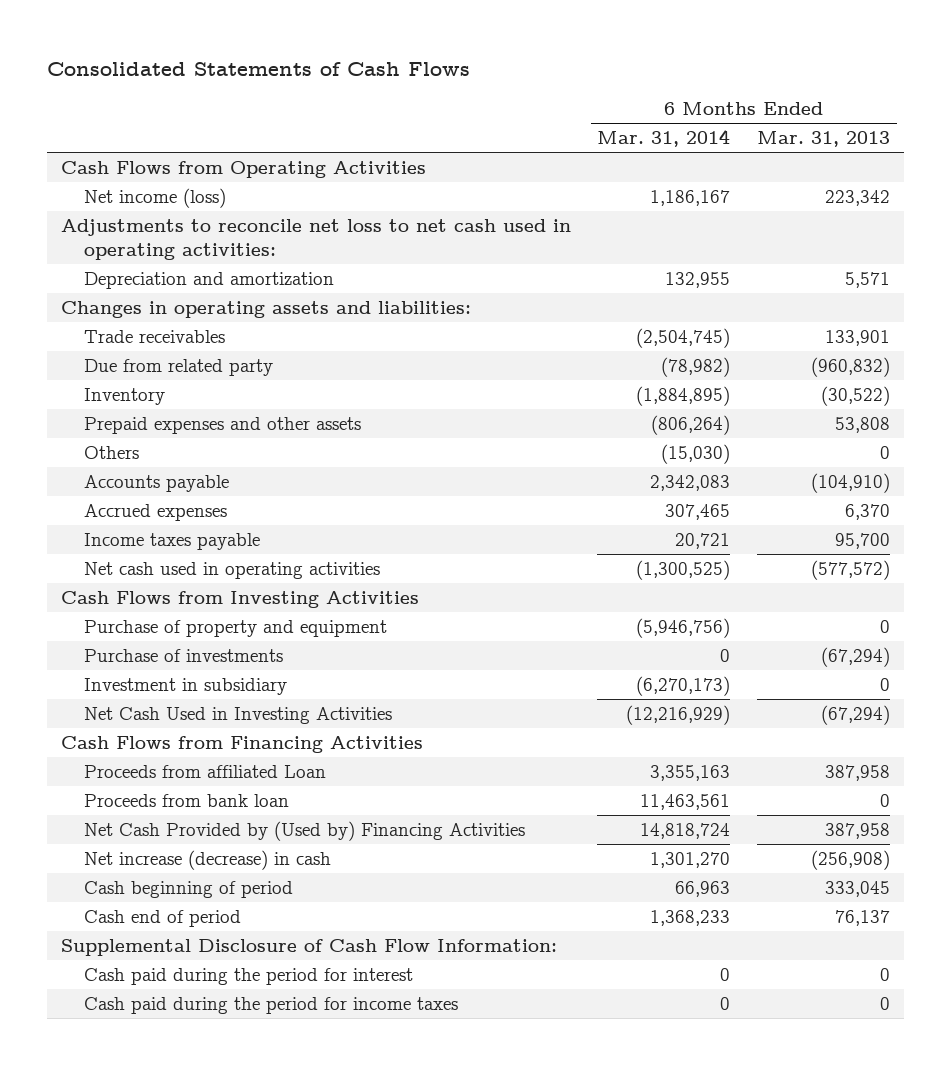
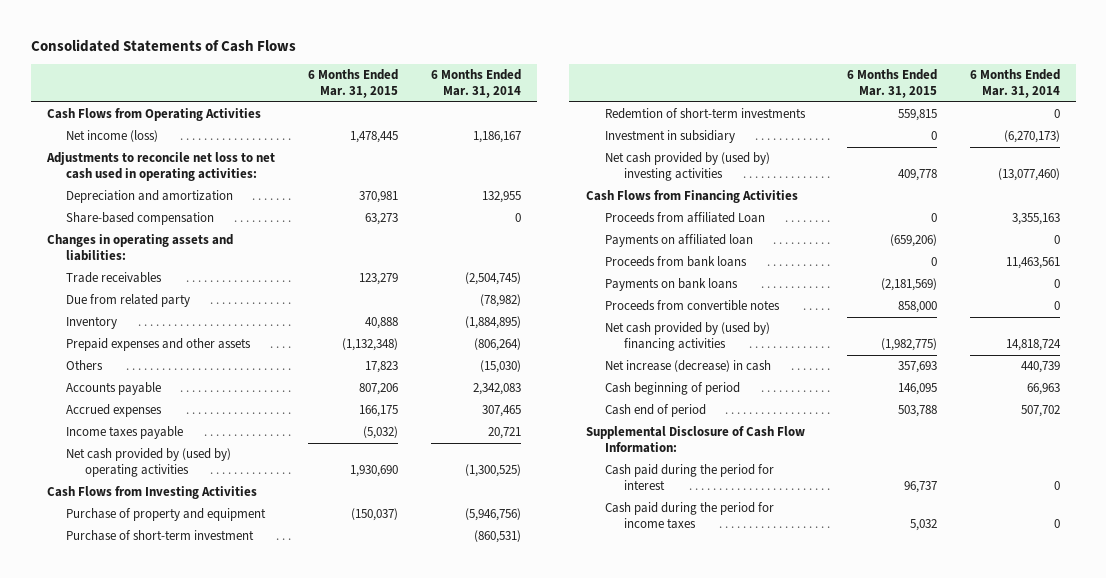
- | 6 Months Ended Mar. 31, 2014 | 6 Months Ended Mar. 31, 2013
+ | 6 Months Ended Mar. 31, 2015 | 6 Months Ended Mar. 31, 2014
+ Share-based compensation | 63,273 | 0
- Net cash used in operating activities | (1,300,525) | (577,572)
+ Net cash provided by (used by) operating activities | 1,930,690 | (1,300,525)
- Purchase of investments | 0 | (67,294)
+ Purchase of short-term investment | | (860,531)
+ Redemtion of short-term investments | 559,815 | 0
- Net Cash Used in Investing Activities | (12,216,929) | (67,294)
+ Net cash provided by (used by) investing activities | 409,778 | (13,077,460)
- Proceeds from bank loan | 11,463,561 | 0
- Net Cash Provided by (Used by) Financing Activities | 14,818,724 | 387,958
- Net increase (decrease) in cash | 1,301,270 | (256,908)
+ Payments on affiliated loan | (659,206) | 0
+ Proceeds from bank loans | 0 | 11,463,561
+ Payments on bank loans | (2,181,569) | 0
+ Proceeds from convertible notes | 858,000 | 0
+ Net cash provided by (used by) financing activities | (1,982,775) | 14,818,724
+ Net increase (decrease) in cash | 357,693 | 440,739
- Cash end of period | 1,368,233 | 76,137
+ Cash end of period | 503,788 | 507,702

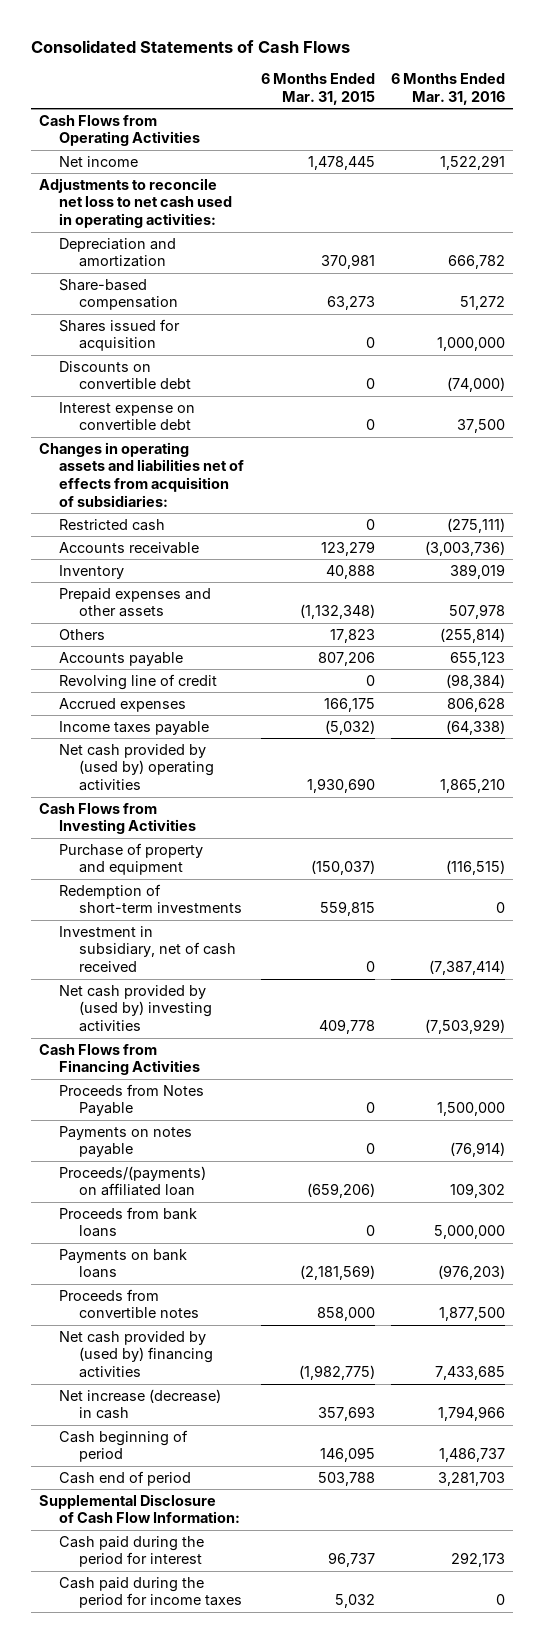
- | 6 Months Ended Mar. 31, 2015 | 6 Months Ended Mar. 31, 2014
+ | 6 Months Ended Mar. 31, 2015 | 6 Months Ended Mar. 31, 2016
- Net income (loss) | 1,478,445 | 1,186,167
+ Net income | 1,478,445 | 1,522,291
- Changes in operating assets and liabilities:
- Trade receivables | 123,279 | (2,504,745)
- Due from related party | | (78,982)
+ Shares issued for acquisition | 0 | 1,000,000
+ Discounts on convertible debt | 0 | (74,000)
+ Interest expense on convertible debt | 0 | 37,500
+ Changes in operating assets and liabilities net of effects from acquisition of subsidiaries:
+ Restricted cash | 0 | (275,111)
+ Accounts receivable | 123,279 | (3,003,736)
+ Revolving line of credit | 0 | (98,384)
- Purchase of short-term investment | | (860,531)
- Redemtion of short-term investments | 559,815 | 0
- Investment in subsidiary | 0 | (6,270,173)
+ Redemption of short-term investments | 559,815 | 0
+ Investment in subsidiary, net of cash received | 0 | (7,387,414)
- Proceeds from affiliated Loan | 0 | 3,355,163
- Payments on affiliated loan | (659,206) | 0
+ Proceeds from Notes Payable | 0 | 1,500,000
+ Payments on notes payable | 0 | (76,914)
+ Proceeds/(payments) on affiliated loan | (659,206) | 109,302

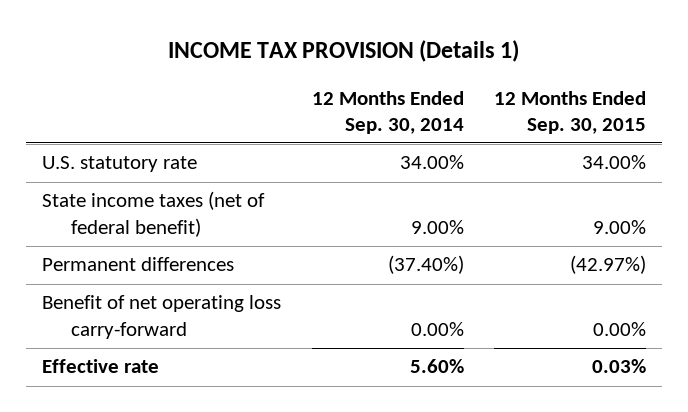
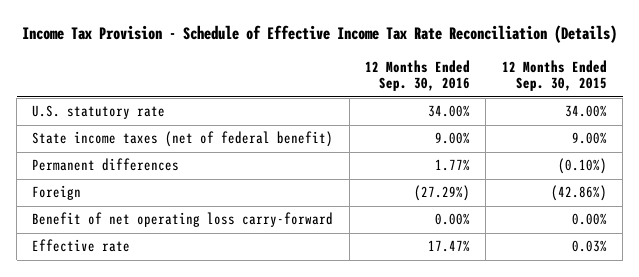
- INCOME TAX PROVISION (Details 1)
+ Income Tax Provision - Schedule of Effective Income Tax Rate Reconciliation (Details)
- | 12 Months Ended Sep. 30, 2014 | 12 Months Ended Sep. 30, 2015
+ | 12 Months Ended Sep. 30, 2016 | 12 Months Ended Sep. 30, 2015
- Permanent differences | (37.40%) | (42.97%)
+ Permanent differences | 1.77% | (0.10%)
+ Foreign | (27.29%) | (42.86%)

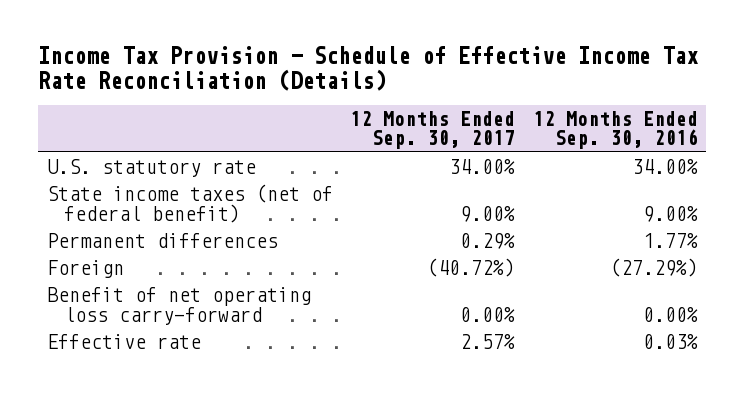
- | 12 Months Ended Sep. 30, 2016 | 12 Months Ended Sep. 30, 2015
+ | 12 Months Ended Sep. 30, 2017 | 12 Months Ended Sep. 30, 2016
- Effective rate | 17.47% | 0.03%
+ Effective rate | 2.57% | 0.03%

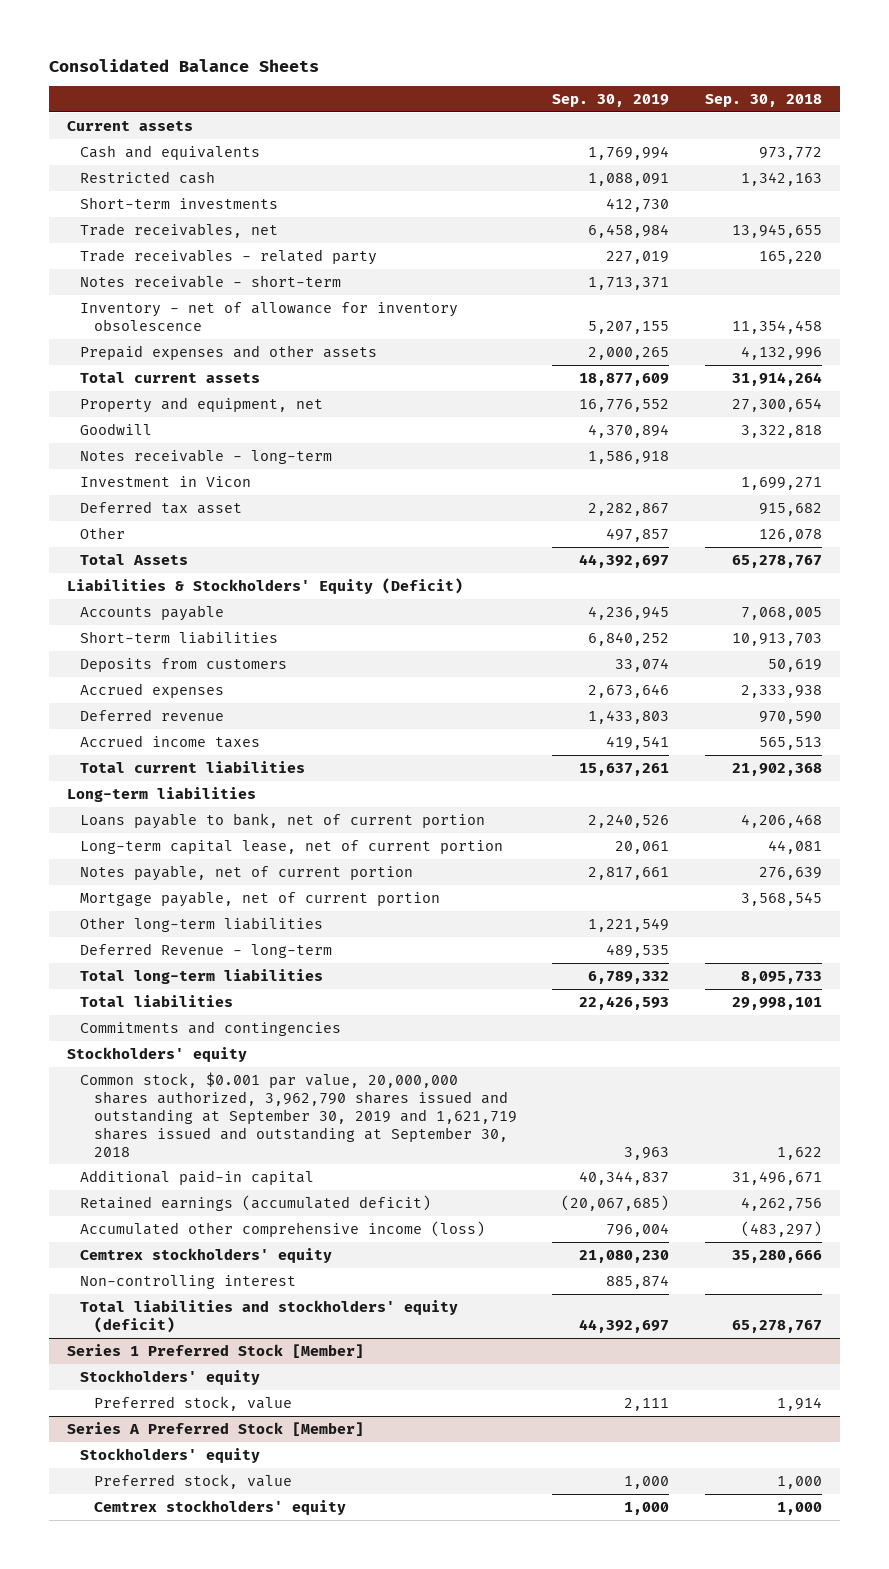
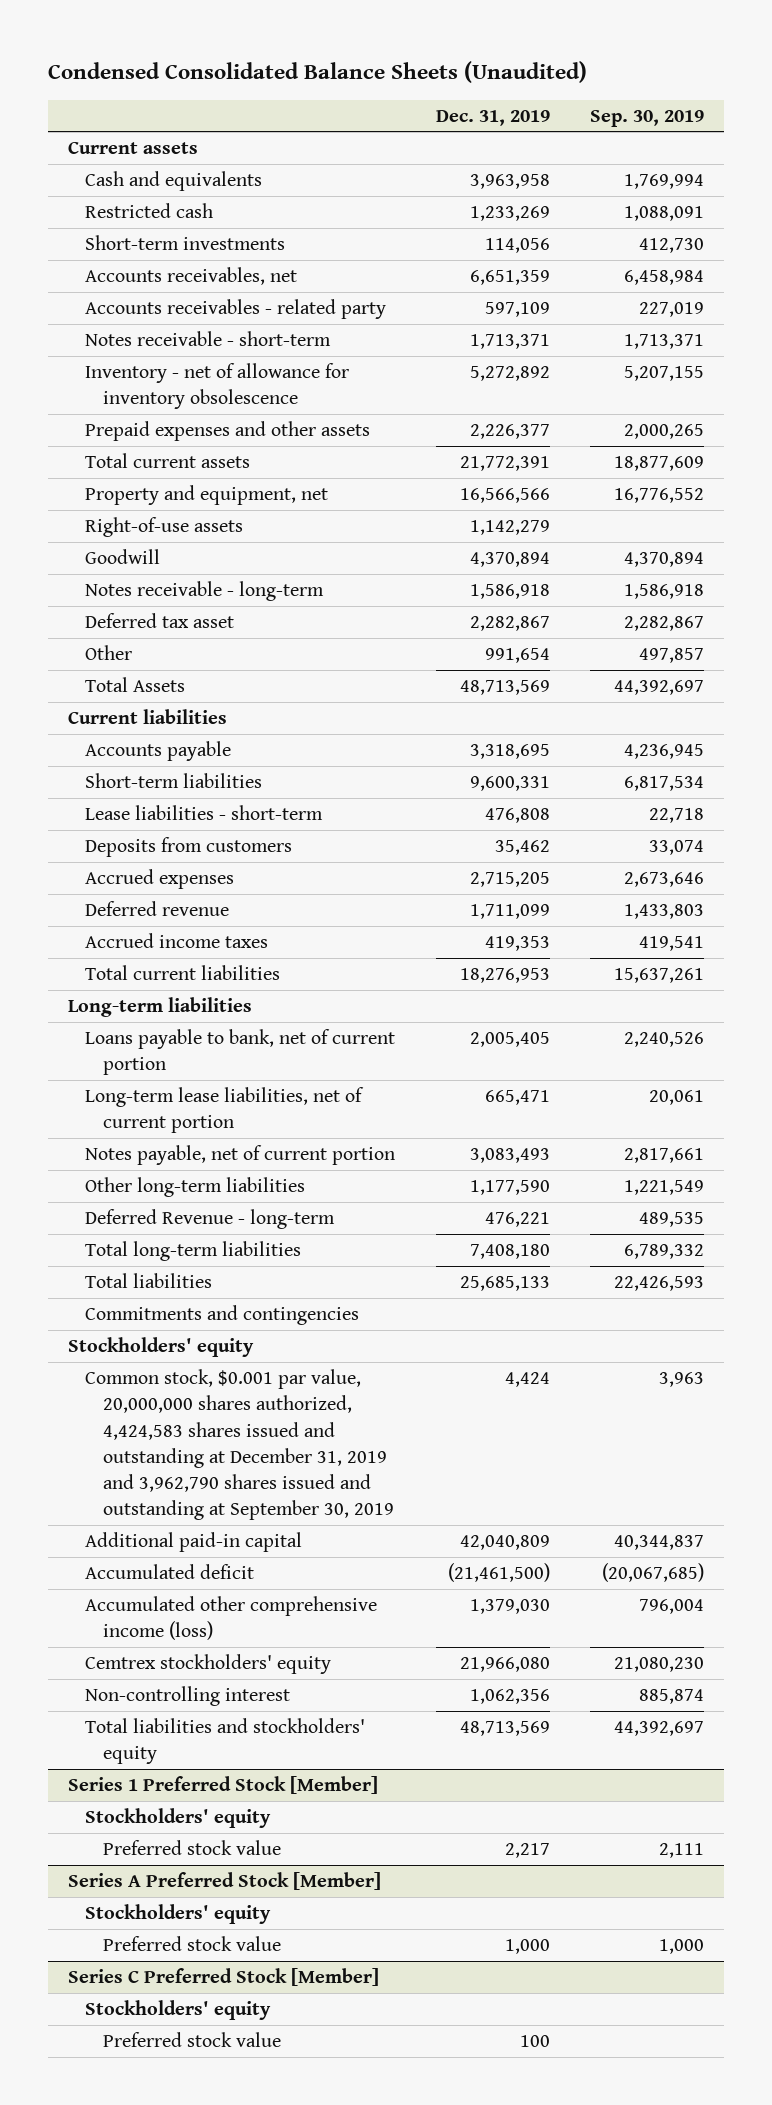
- Consolidated Balance Sheets
+ Condensed Consolidated Balance Sheets (Unaudited)
- | Sep. 30, 2019 | Sep. 30, 2018
+ | Dec. 31, 2019 | Sep. 30, 2019
- Trade receivables, net | 6,458,984 | 13,945,655
- Trade receivables - related party | 227,019 | 165,220
+ Accounts receivables, net | 6,651,359 | 6,458,984
+ Accounts receivables - related party | 597,109 | 227,019
+ Right-of-use assets | 1,142,279 |
- Investment in Vicon | | 1,699,271
- Liabilities & Stockholders' Equity (Deficit)
+ Current liabilities
- Short-term liabilities | 6,840,252 | 10,913,703
+ Short-term liabilities | 9,600,331 | 6,817,534
+ Lease liabilities - short-term | 476,808 | 22,718
- Long-term capital lease, net of current portion | 20,061 | 44,081
+ Long-term lease liabilities, net of current portion | 665,471 | 20,061
- Mortgage payable, net of current portion | | 3,568,545
- Common stock, $0.001 par value, 20,000,000 shares authorized, 3,962,790 shares issued and outstanding at September 30, 2019 and 1,621,719 shares issued and outstanding at September 30, 2018 | 3,963 | 1,622
+ Common stock, $0.001 par value, 20,000,000 shares authorized, 4,424,583 shares issued and outstanding at December 31, 2019 and 3,962,790 shares issued and outstanding at September 30, 2019 | 4,424 | 3,963
- Retained earnings (accumulated deficit) | (20,067,685) | 4,262,756
+ Accumulated deficit | (21,461,500) | (20,067,685)
- Total liabilities and stockholders' equity (deficit) | 44,392,697 | 65,278,767
+ Total liabilities and stockholders' equity | 48,713,569 | 44,392,697
@ Series 1 Preferred Stock [Member]
- Preferred stock, value | 2,111 | 1,914
+ Preferred stock value | 2,217 | 2,111
@ Series A Preferred Stock [Member]
- Preferred stock, value | 1,000 | 1,000
- Cemtrex stockholders' equity | 1,000 | 1,000
+ Preferred stock value | 1,000 | 1,000
+ Series C Preferred Stock [Member]
+ Stockholders' equity
+ Preferred stock value | 100 |

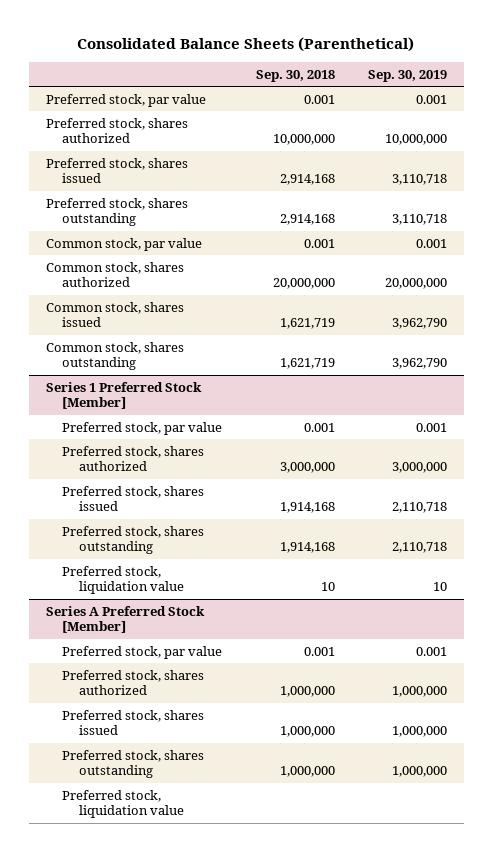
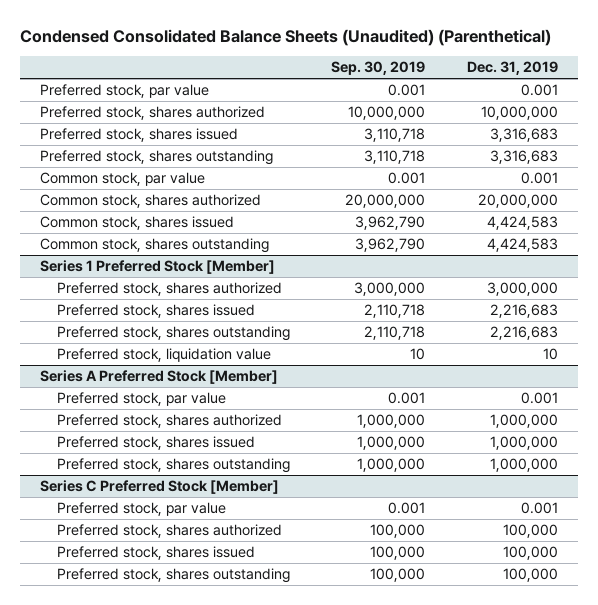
- Consolidated Balance Sheets (Parenthetical)
+ Condensed Consolidated Balance Sheets (Unaudited) (Parenthetical)
- | Sep. 30, 2018 | Sep. 30, 2019
+ | Sep. 30, 2019 | Dec. 31, 2019
@ Series 1 Preferred Stock [Member]
- Preferred stock, par value | 0.001 | 0.001
@ Series A Preferred Stock [Member]
- Preferred stock, liquidation value
+ Series C Preferred Stock [Member]
+ Preferred stock, par value | 0.001 | 0.001
+ Preferred stock, shares authorized | 100,000 | 100,000
+ Preferred stock, shares issued | 100,000 | 100,000
+ Preferred stock, shares outstanding | 100,000 | 100,000

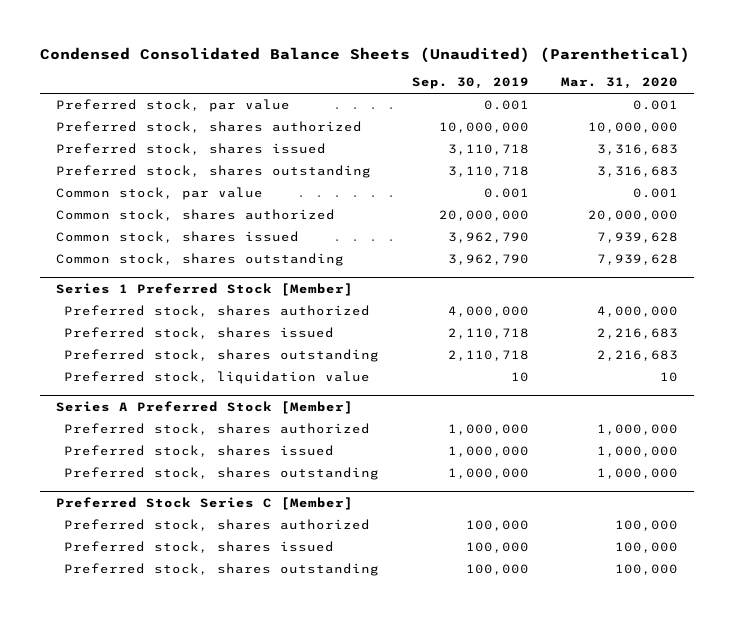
- | Sep. 30, 2019 | Dec. 31, 2019
+ | Sep. 30, 2019 | Mar. 31, 2020
@ Series 1 Preferred Stock [Member]
- Preferred stock, shares authorized | 3,000,000 | 3,000,000
+ Preferred stock, shares authorized | 4,000,000 | 4,000,000
@ Series A Preferred Stock [Member]
- Preferred stock, par value | 0.001 | 0.001
- Series C Preferred Stock [Member]
- Preferred stock, par value | 0.001 | 0.001
+ Preferred Stock Series C [Member]

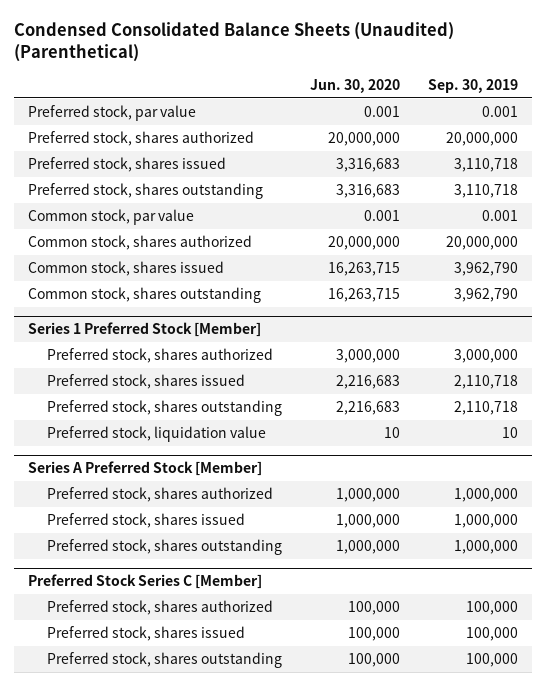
- | Sep. 30, 2019 | Mar. 31, 2020
+ | Jun. 30, 2020 | Sep. 30, 2019
- Preferred stock, shares authorized | 10,000,000 | 10,000,000
+ Preferred stock, shares authorized | 20,000,000 | 20,000,000
@ Series 1 Preferred Stock [Member]
- Preferred stock, shares authorized | 4,000,000 | 4,000,000
+ Preferred stock, shares authorized | 3,000,000 | 3,000,000

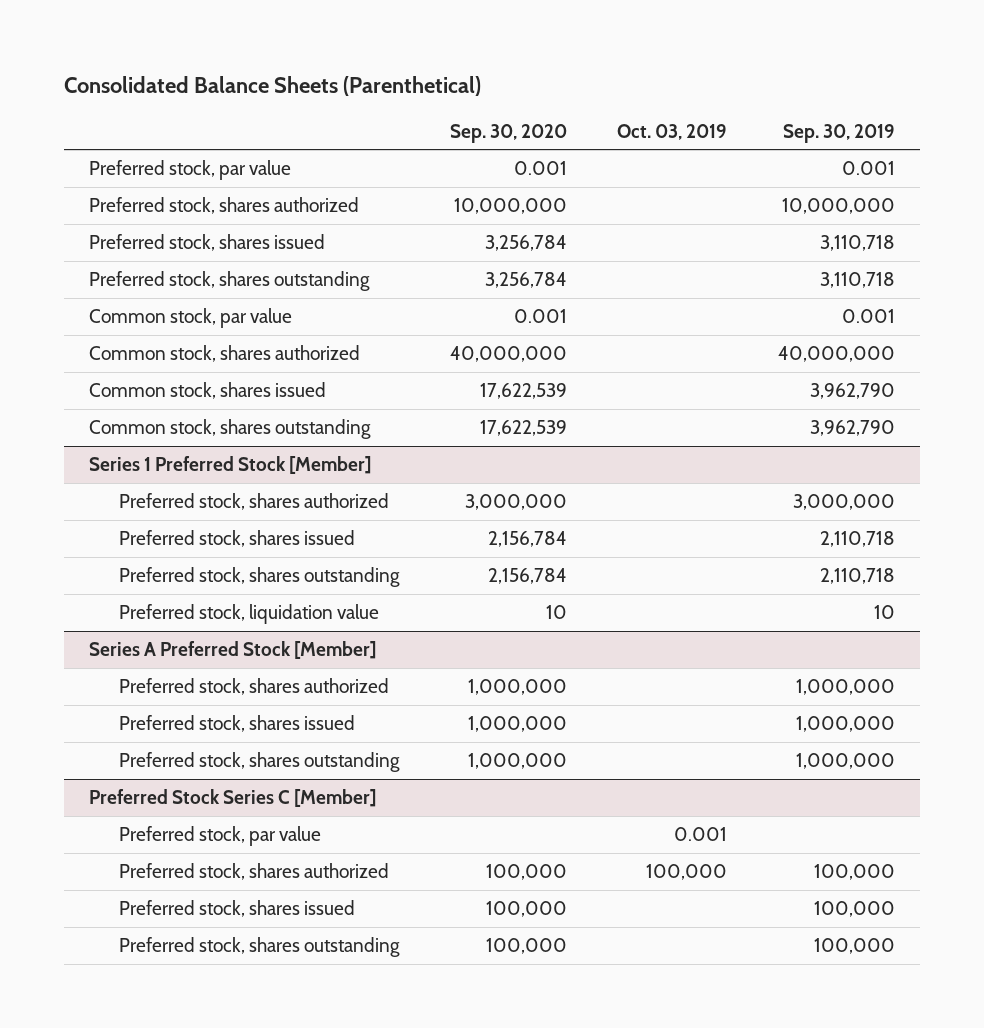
- Condensed Consolidated Balance Sheets (Unaudited) (Parenthetical)
+ Consolidated Balance Sheets (Parenthetical)
- | Jun. 30, 2020 | Sep. 30, 2019
+ | Sep. 30, 2020 | Oct. 03, 2019 | Sep. 30, 2019
- Preferred stock, shares authorized | 20,000,000 | 20,000,000
+ Preferred stock, shares authorized | 10,000,000 | | 10,000,000
- Common stock, shares authorized | 20,000,000 | 20,000,000
+ Common stock, shares authorized | 40,000,000 | | 40,000,000
@ Preferred Stock Series C [Member]
+ Preferred stock, par value | | 0.001 |

